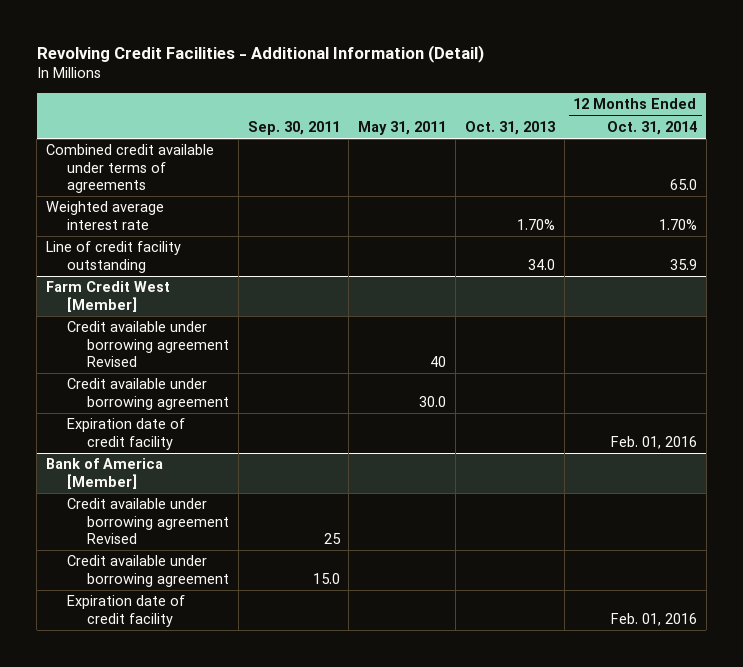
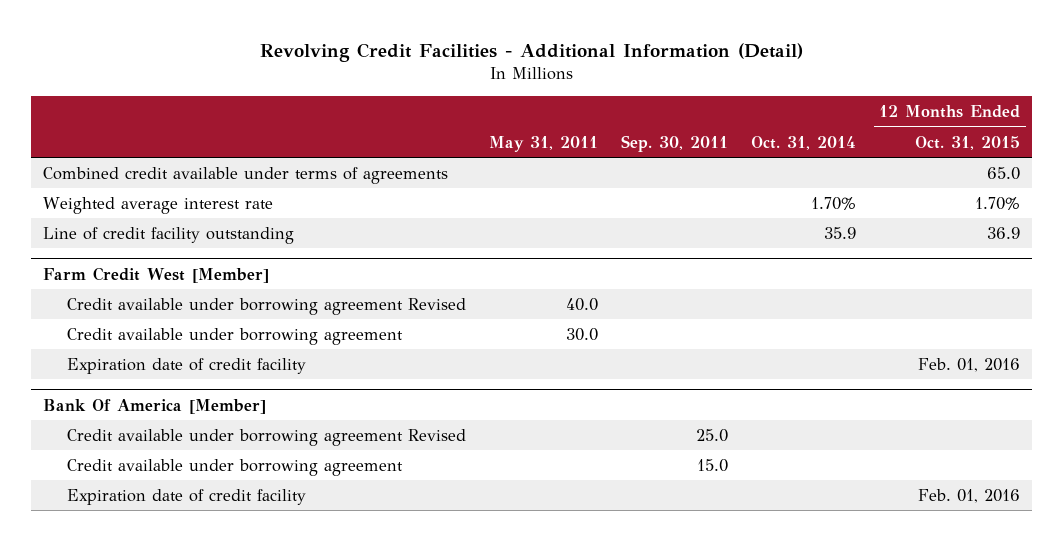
- | Sep. 30, 2011 | May 31, 2011 | Oct. 31, 2013 | 12 Months Ended Oct. 31, 2014
+ | May 31, 2011 | Sep. 30, 2011 | Oct. 31, 2014 | 12 Months Ended Oct. 31, 2015
@ Farm Credit West [Member]
- Credit available under borrowing agreement Revised | | 40 | |
+ Credit available under borrowing agreement Revised | 40.0 | | |
- Bank of America [Member]
- Credit available under borrowing agreement Revised | 25 | | |
+ Bank Of America [Member]
+ Credit available under borrowing agreement Revised | | 25.0 | |

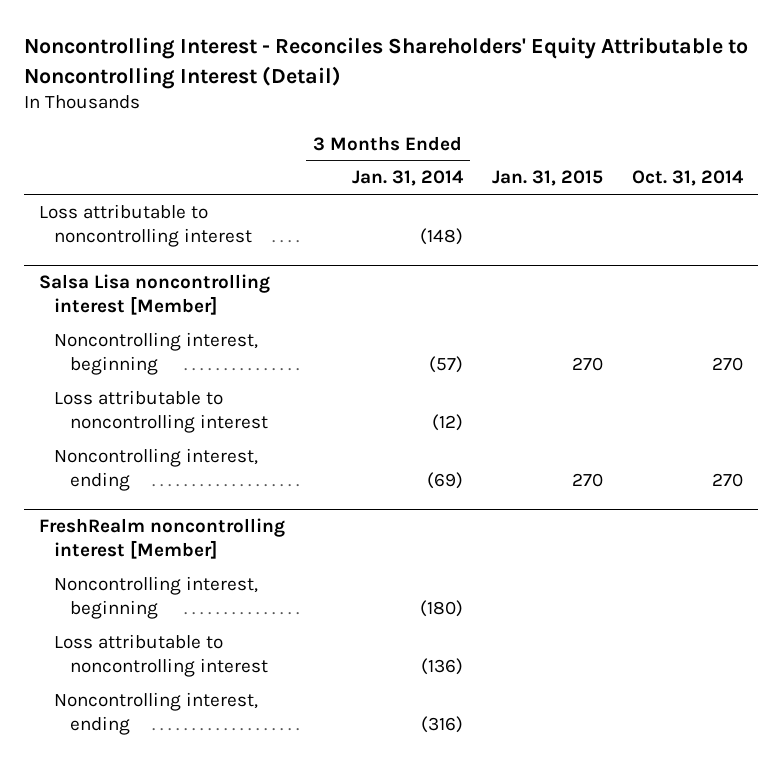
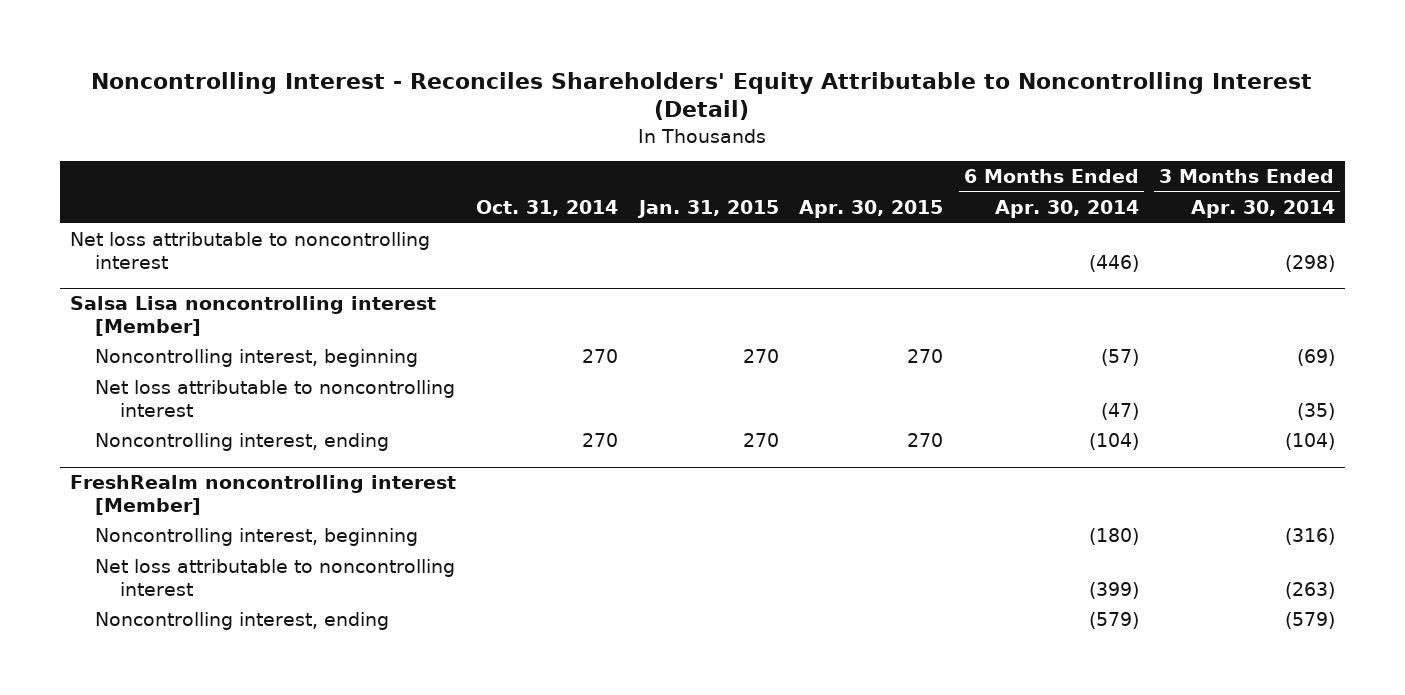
- | 3 Months Ended Jan. 31, 2014 | Jan. 31, 2015 | Oct. 31, 2014
+ | Oct. 31, 2014 | Jan. 31, 2015 | Apr. 30, 2015 | 6 Months Ended Apr. 30, 2014 | 3 Months Ended Apr. 30, 2014
- Loss attributable to noncontrolling interest | (148) | |
+ Net loss attributable to noncontrolling interest | | | | (446) | (298)
@ Salsa Lisa noncontrolling interest [Member]
- Loss attributable to noncontrolling interest | (12) | |
+ Net loss attributable to noncontrolling interest | | | | (47) | (35)
@ FreshRealm noncontrolling interest [Member]
- Loss attributable to noncontrolling interest | (136) | |
+ Net loss attributable to noncontrolling interest | | | | (399) | (263)

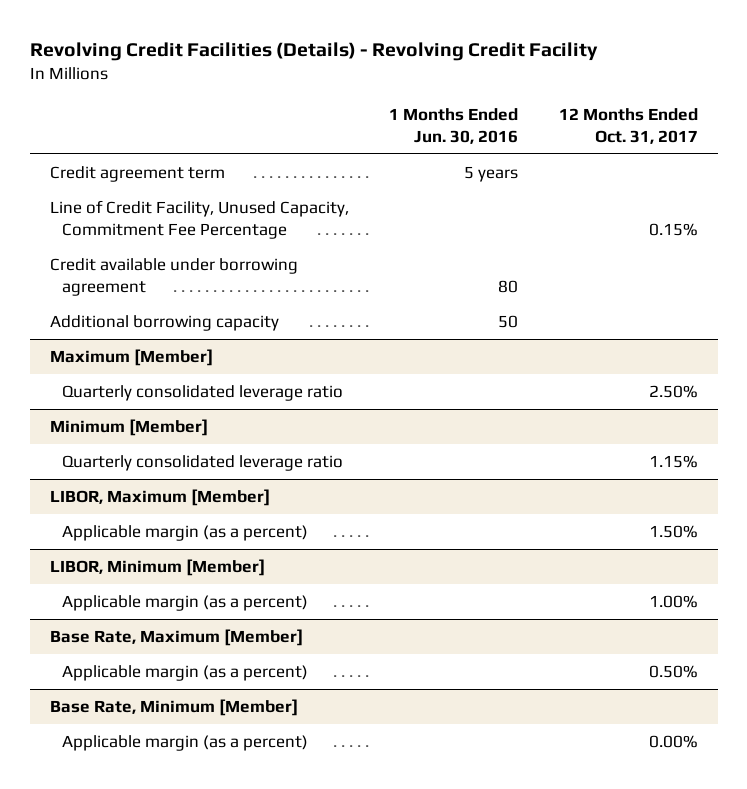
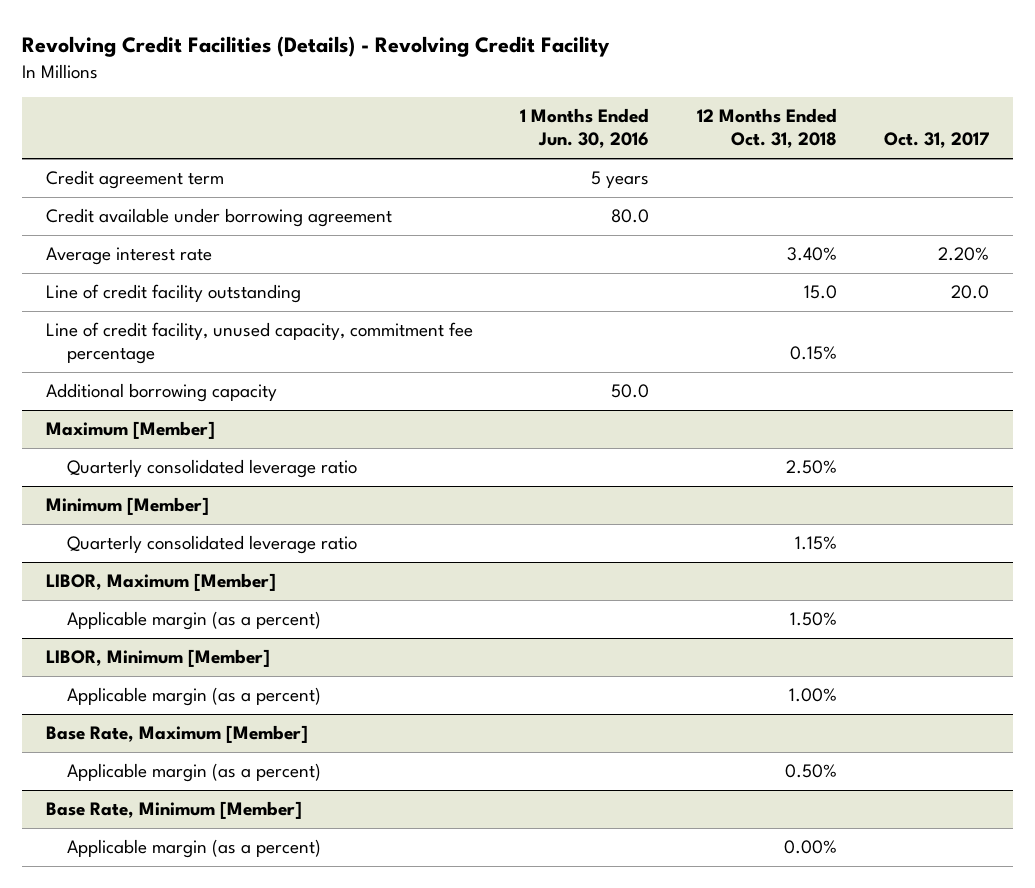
- | 1 Months Ended Jun. 30, 2016 | 12 Months Ended Oct. 31, 2017
+ | 1 Months Ended Jun. 30, 2016 | 12 Months Ended Oct. 31, 2018 | Oct. 31, 2017
- Line of Credit Facility, Unused Capacity, Commitment Fee Percentage | | 0.15%
- Credit available under borrowing agreement | 80 |
- Additional borrowing capacity | 50 |
+ Credit available under borrowing agreement | 80.0 | |
+ Average interest rate | | 3.40% | 2.20%
+ Line of credit facility outstanding | | 15.0 | 20.0
+ Line of credit facility, unused capacity, commitment fee percentage | | 0.15% |
+ Additional borrowing capacity | 50.0 | |

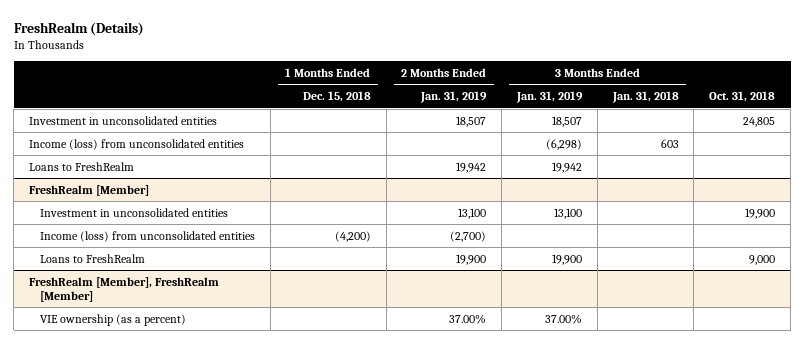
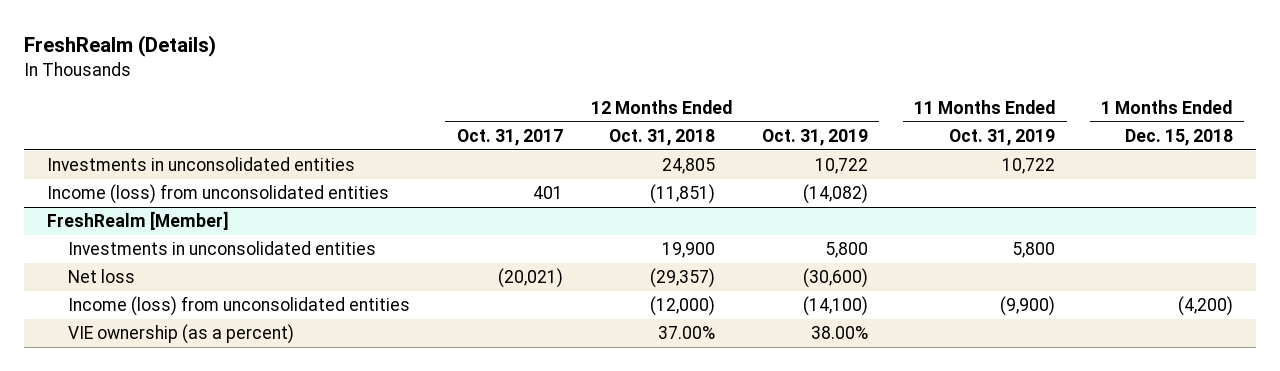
- | 1 Months Ended Dec. 15, 2018 | 2 Months Ended Jan. 31, 2019 | 3 Months Ended Jan. 31, 2019 | 3 Months Ended Jan. 31, 2018 | Oct. 31, 2018
+ | 12 Months Ended Oct. 31, 2017 | 12 Months Ended Oct. 31, 2018 | 12 Months Ended Oct. 31, 2019 | 11 Months Ended Oct. 31, 2019 | 1 Months Ended Dec. 15, 2018
- Investment in unconsolidated entities | | 18,507 | 18,507 | | 24,805
+ Investments in unconsolidated entities | | 24,805 | 10,722 | 10,722 |
- Loans to FreshRealm | | 19,942 | 19,942 | |
@ FreshRealm [Member]
- Investment in unconsolidated entities | | 13,100 | 13,100 | | 19,900
+ Investments in unconsolidated entities | | 19,900 | 5,800 | 5,800 |
+ Net loss | (20,021) | (29,357) | (30,600) | |
- Loans to FreshRealm | | 19,900 | 19,900 | | 9,000
- FreshRealm [Member], FreshRealm [Member]
- VIE ownership (as a percent) | | 37.00% | 37.00% | |
@ FreshRealm [Member]
+ VIE ownership (as a percent) | | 37.00% | 38.00% | |

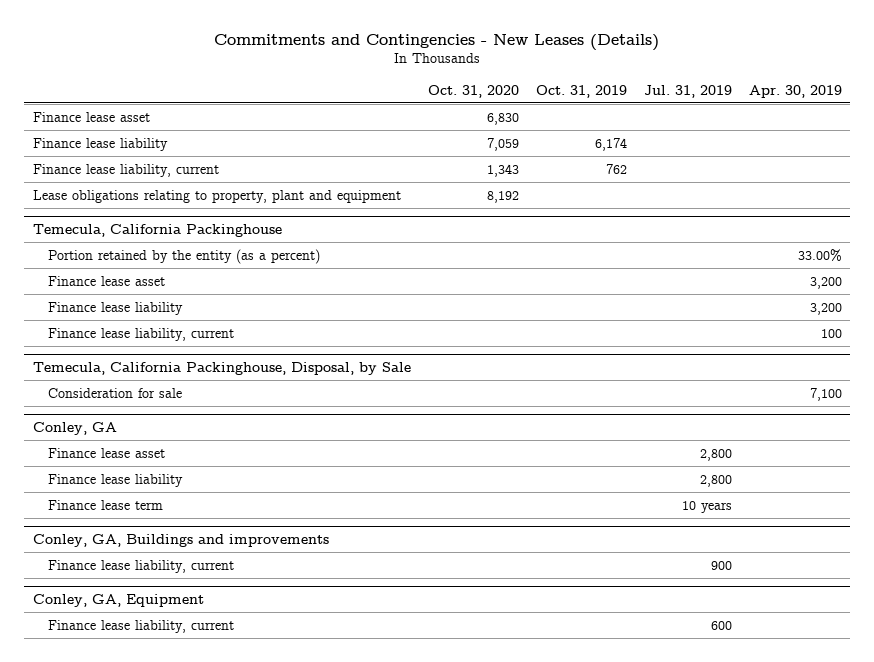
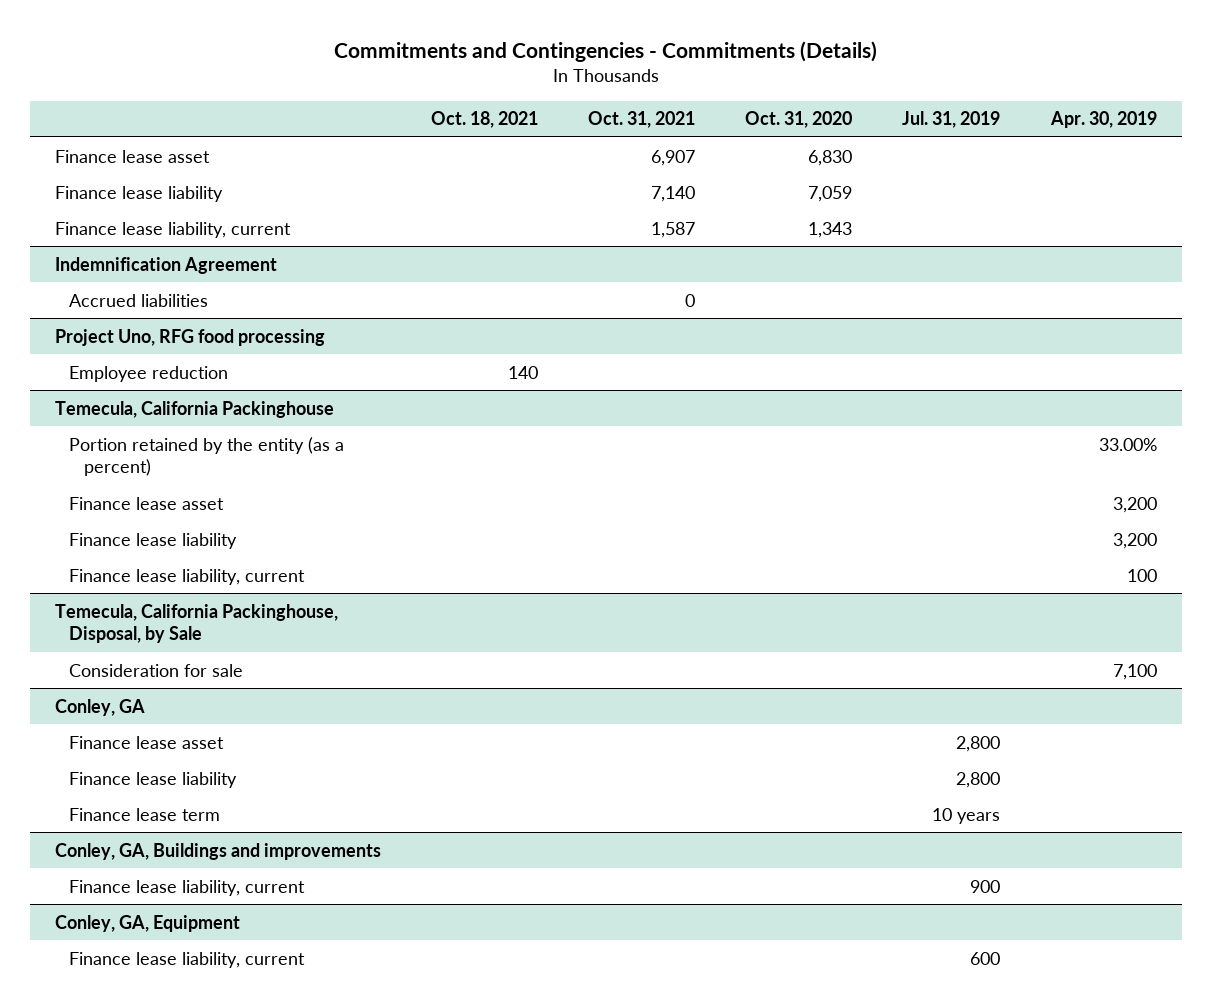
- Commitments and Contingencies - New Leases (Details)
+ Commitments and Contingencies - Commitments (Details)
- | Oct. 31, 2020 | Oct. 31, 2019 | Jul. 31, 2019 | Apr. 30, 2019
+ | Oct. 18, 2021 | Oct. 31, 2021 | Oct. 31, 2020 | Jul. 31, 2019 | Apr. 30, 2019
- Lease obligations relating to property, plant and equipment | 8,192 | | |
+ Indemnification Agreement
+ Accrued liabilities | | 0 | | |
+ Project Uno, RFG food processing
+ Employee reduction | 140 | | | |

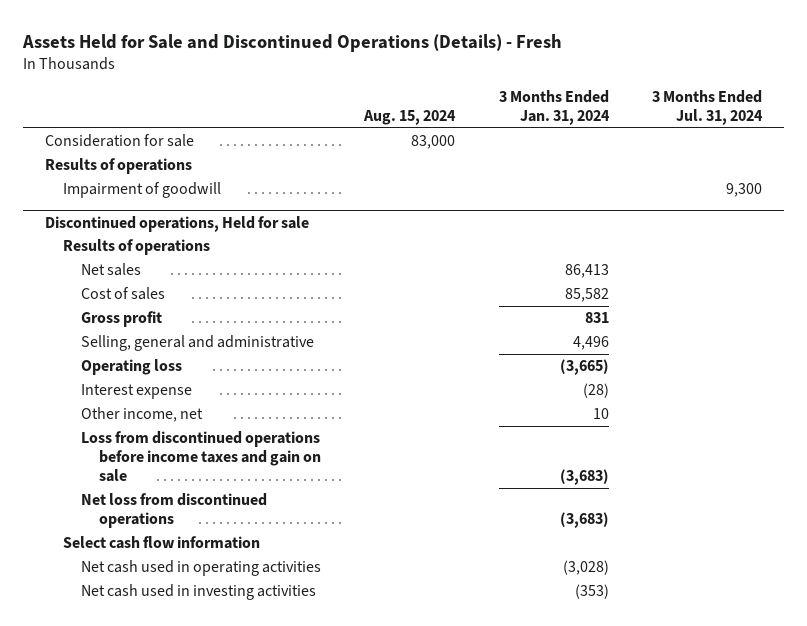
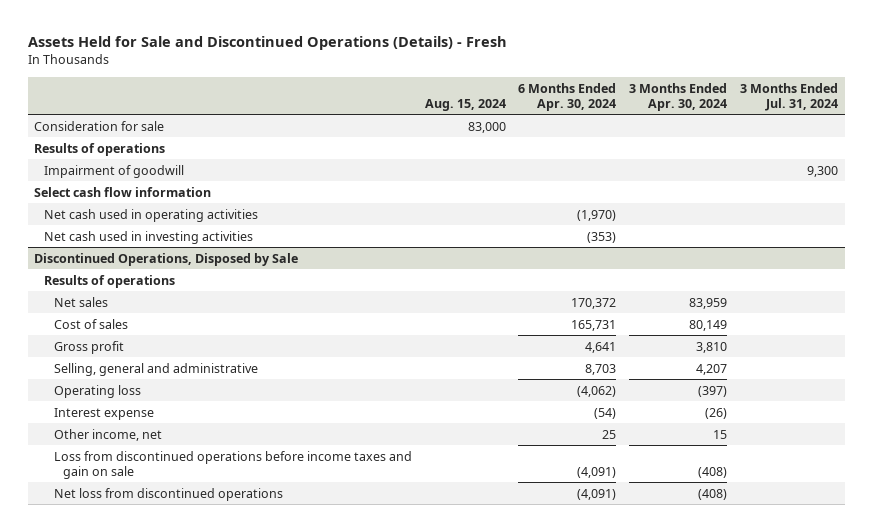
- | Aug. 15, 2024 | 3 Months Ended Jan. 31, 2024 | 3 Months Ended Jul. 31, 2024
+ | Aug. 15, 2024 | 6 Months Ended Apr. 30, 2024 | 3 Months Ended Apr. 30, 2024 | 3 Months Ended Jul. 31, 2024
- Discontinued operations, Held for sale
+ Select cash flow information
+ Net cash used in operating activities | | (1,970) | |
+ Net cash used in investing activities | | (353) | |
+ Discontinued Operations, Disposed by Sale
- Select cash flow information
- Net cash used in operating activities | | (3,028) |
- Net cash used in investing activities | | (353) |

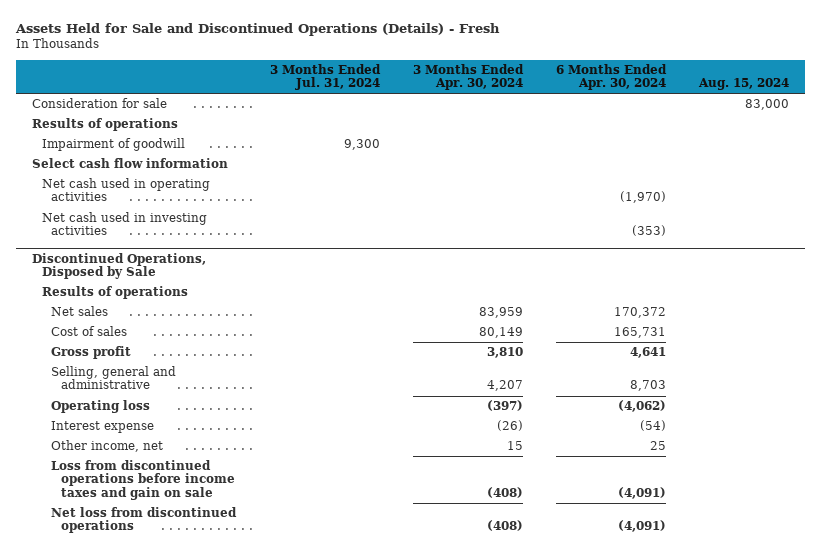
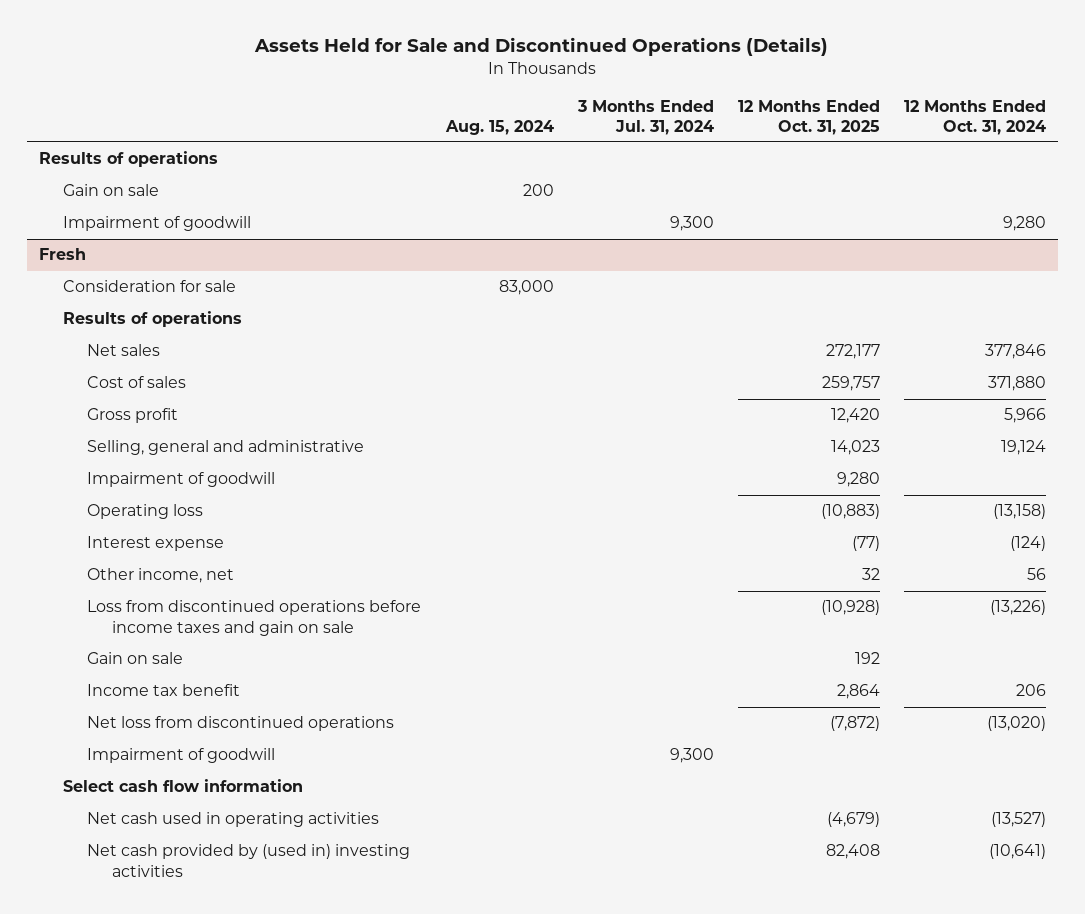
- Assets Held for Sale and Discontinued Operations (Details) - Fresh
+ Assets Held for Sale and Discontinued Operations (Details)
- | 3 Months Ended Jul. 31, 2024 | 3 Months Ended Apr. 30, 2024 | 6 Months Ended Apr. 30, 2024 | Aug. 15, 2024
+ | Aug. 15, 2024 | 3 Months Ended Jul. 31, 2024 | 12 Months Ended Oct. 31, 2025 | 12 Months Ended Oct. 31, 2024
- Consideration for sale | | | | 83,000
+ Gain on sale | 200 | | |
- Select cash flow information
- Net cash used in operating activities | | | (1,970) |
- Net cash used in investing activities | | | (353) |
- Discontinued Operations, Disposed by Sale
+ Fresh
+ Consideration for sale | 83,000 | | |
+ Impairment of goodwill | | | 9,280 |
+ Gain on sale | | | 192 |
+ Income tax benefit | | | 2,864 | 206
+ Impairment of goodwill | | 9,300 | |
+ Select cash flow information
+ Net cash used in operating activities | | | (4,679) | (13,527)
+ Net cash provided by (used in) investing activities | | | 82,408 | (10,641)

